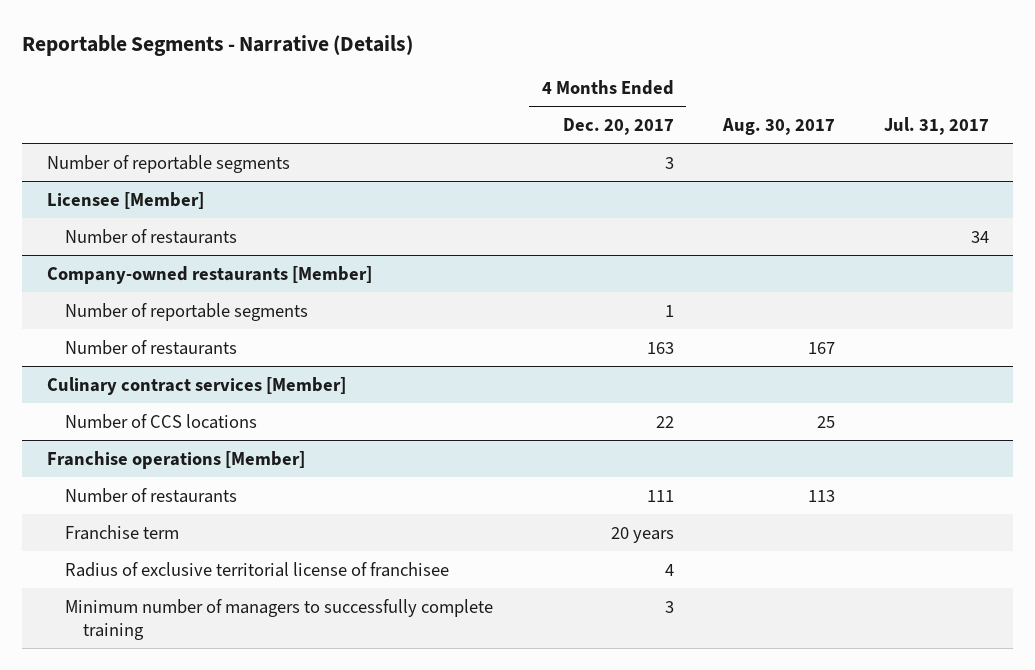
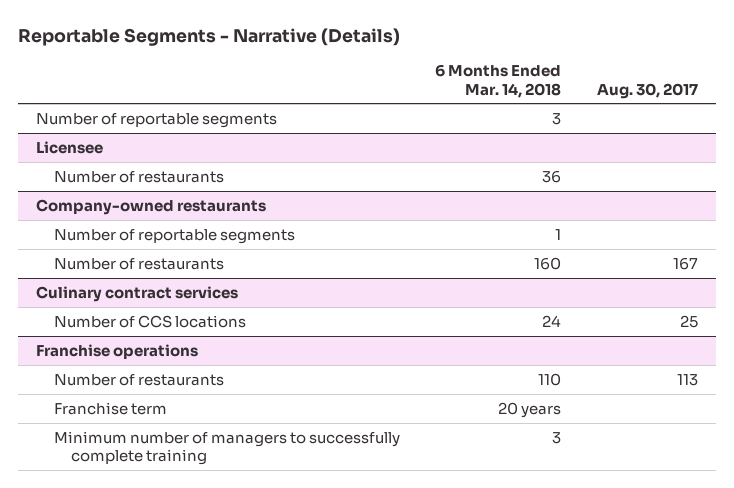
- | 4 Months Ended Dec. 20, 2017 | Aug. 30, 2017 | Jul. 31, 2017
+ | 6 Months Ended Mar. 14, 2018 | Aug. 30, 2017
- Licensee [Member]
+ Licensee
- Company-owned restaurants [Member]
+ Company-owned restaurants
- Culinary contract services [Member]
+ Culinary contract services
- Franchise operations [Member]
+ Franchise operations
- Radius of exclusive territorial license of franchisee | 4 | |

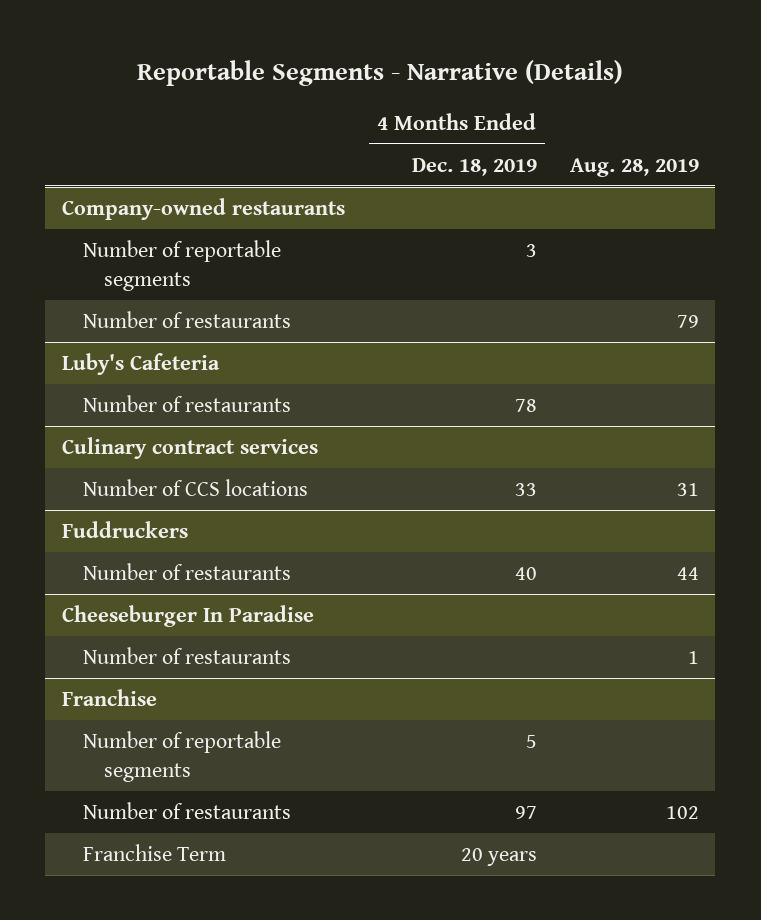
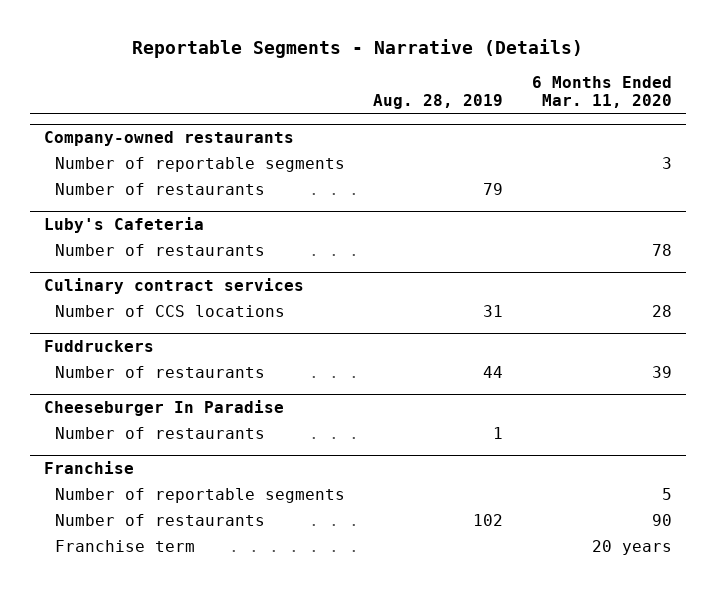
- | 4 Months Ended Dec. 18, 2019 | Aug. 28, 2019
+ | Aug. 28, 2019 | 6 Months Ended Mar. 11, 2020
@ Franchise
- Franchise Term | 20 years |
+ Franchise term | | 20 years

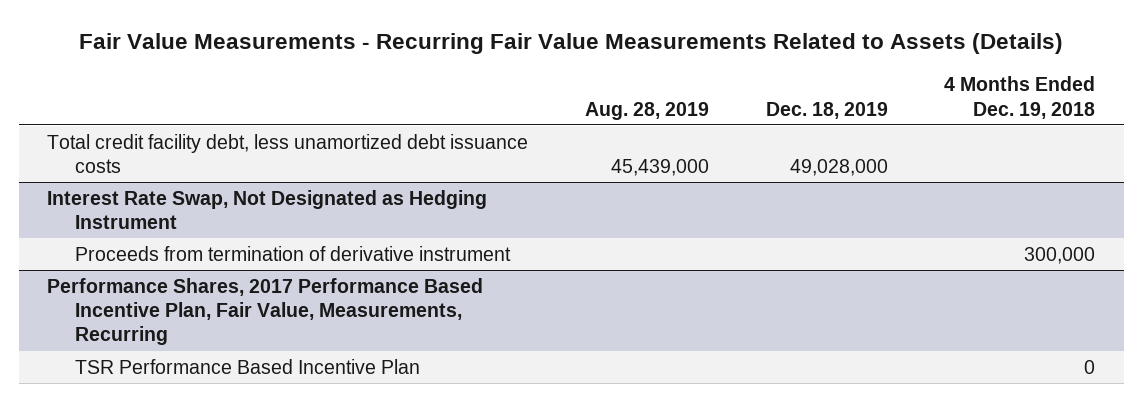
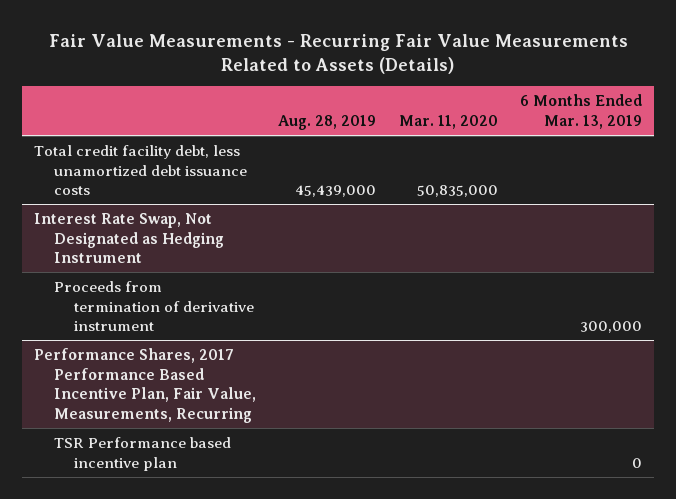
- | Aug. 28, 2019 | Dec. 18, 2019 | 4 Months Ended Dec. 19, 2018
+ | Aug. 28, 2019 | Mar. 11, 2020 | 6 Months Ended Mar. 13, 2019
@ Performance Shares, 2017 Performance Based Incentive Plan, Fair Value, Measurements, Recurring
- TSR Performance Based Incentive Plan | | | 0
+ TSR Performance based incentive plan | | | 0

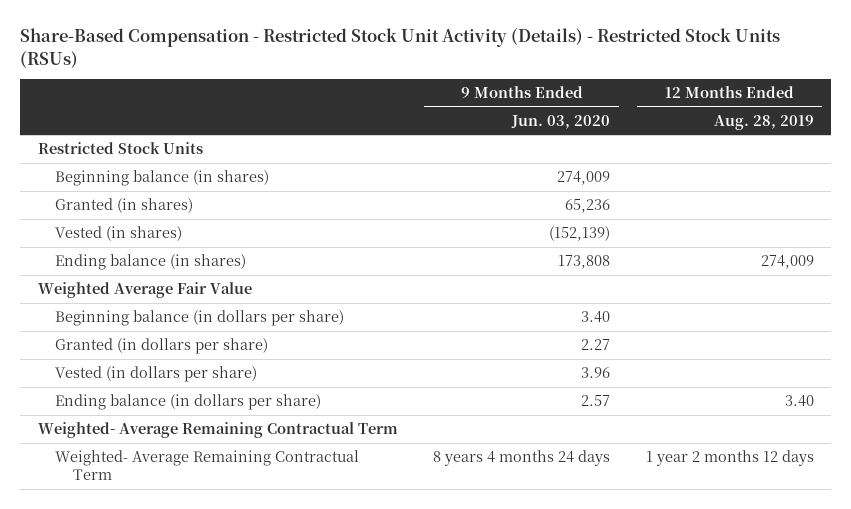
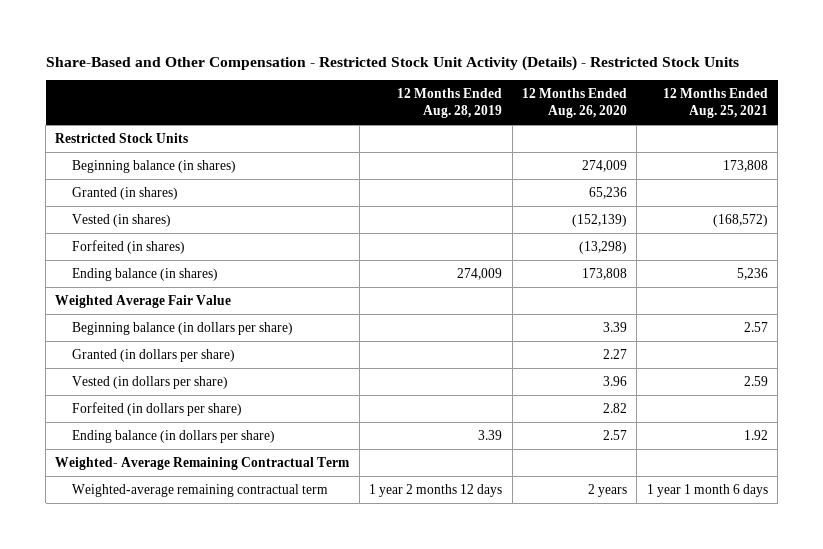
- Share-Based Compensation - Restricted Stock Unit Activity (Details) - Restricted Stock Units (RSUs)
+ Share-Based and Other Compensation - Restricted Stock Unit Activity (Details) - Restricted Stock Units
- | 9 Months Ended Jun. 03, 2020 | 12 Months Ended Aug. 28, 2019
+ | 12 Months Ended Aug. 28, 2019 | 12 Months Ended Aug. 26, 2020 | 12 Months Ended Aug. 25, 2021
+ Forfeited (in shares) | | (13,298) |
- Ending balance (in dollars per share) | 2.57 | 3.40
+ Forfeited (in dollars per share) | | 2.82 |
+ Ending balance (in dollars per share) | 3.39 | 2.57 | 1.92
- Weighted- Average Remaining Contractual Term | 8 years 4 months 24 days | 1 year 2 months 12 days
+ Weighted-average remaining contractual term | 1 year 2 months 12 days | 2 years | 1 year 1 month 6 days

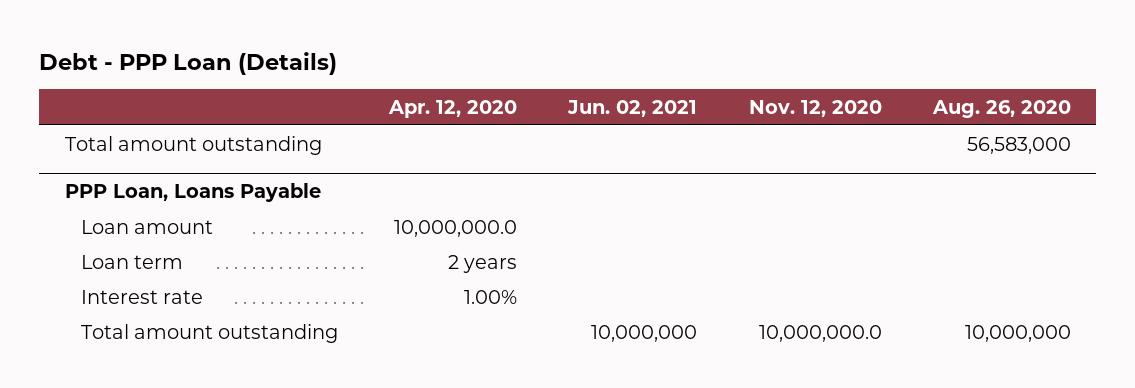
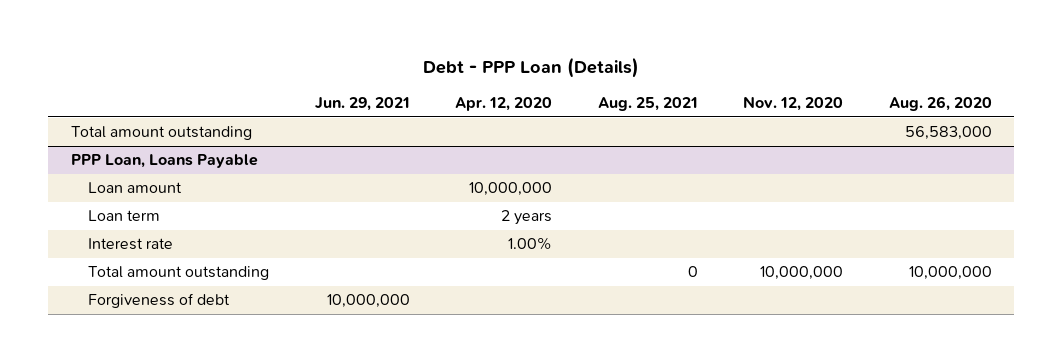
- | Apr. 12, 2020 | Jun. 02, 2021 | Nov. 12, 2020 | Aug. 26, 2020
+ | Jun. 29, 2021 | Apr. 12, 2020 | Aug. 25, 2021 | Nov. 12, 2020 | Aug. 26, 2020
@ PPP Loan, Loans Payable
- Loan amount | 10,000,000.0 | | |
+ Loan amount | | 10,000,000 | | |
- Total amount outstanding | | 10,000,000 | 10,000,000.0 | 10,000,000
+ Total amount outstanding | | | 0 | 10,000,000 | 10,000,000
+ Forgiveness of debt | 10,000,000 | | | |

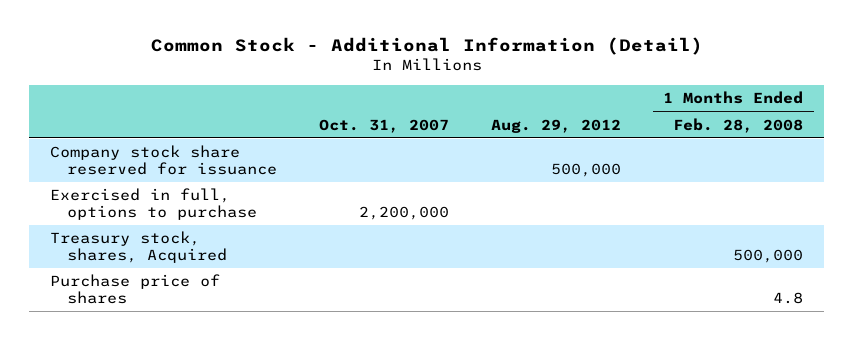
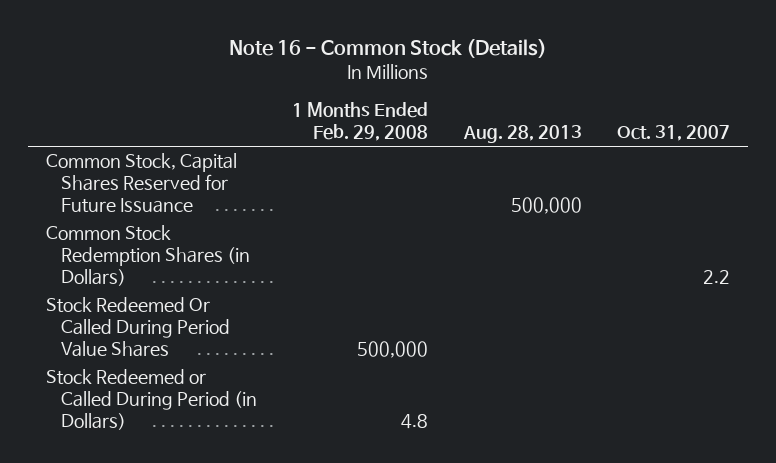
- Common Stock - Additional Information (Detail)
+ Note 16 - Common Stock (Details)
- | Oct. 31, 2007 | Aug. 29, 2012 | 1 Months Ended Feb. 28, 2008
+ | 1 Months Ended Feb. 29, 2008 | Aug. 28, 2013 | Oct. 31, 2007
- Company stock share reserved for issuance | | 500,000 |
- Exercised in full, options to purchase | 2,200,000 | |
- Treasury stock, shares, Acquired | | | 500,000
- Purchase price of shares | | | 4.8
+ Common Stock, Capital Shares Reserved for Future Issuance | | 500,000 |
+ Common Stock Redemption Shares (in Dollars) | | | 2.2
+ Stock Redeemed Or Called During Period Value Shares | 500,000 | |
+ Stock Redeemed or Called During Period (in Dollars) | 4.8 | |

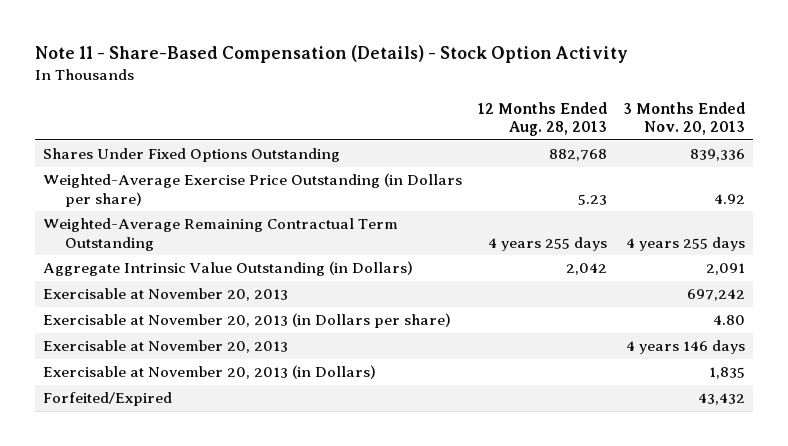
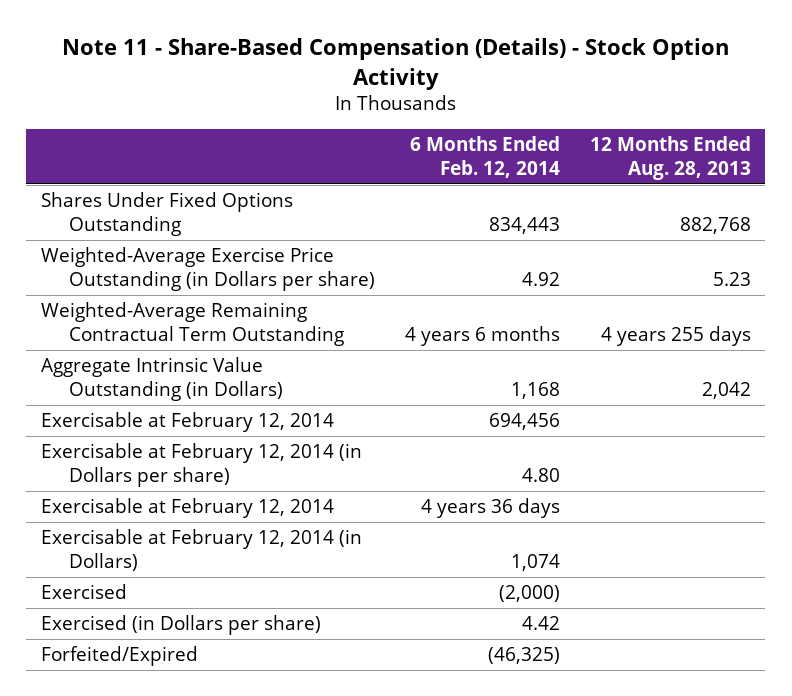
- | 12 Months Ended Aug. 28, 2013 | 3 Months Ended Nov. 20, 2013
+ | 6 Months Ended Feb. 12, 2014 | 12 Months Ended Aug. 28, 2013
- Exercisable at November 20, 2013 | | 697,242
- Exercisable at November 20, 2013 (in Dollars per share) | | 4.80
- Exercisable at November 20, 2013 | | 4 years 146 days
- Exercisable at November 20, 2013 (in Dollars) | | 1,835
+ Exercisable at February 12, 2014 | 694,456 |
+ Exercisable at February 12, 2014 (in Dollars per share) | 4.80 |
+ Exercisable at February 12, 2014 | 4 years 36 days |
+ Exercisable at February 12, 2014 (in Dollars) | 1,074 |
+ Exercised | (2,000) |
+ Exercised (in Dollars per share) | 4.42 |

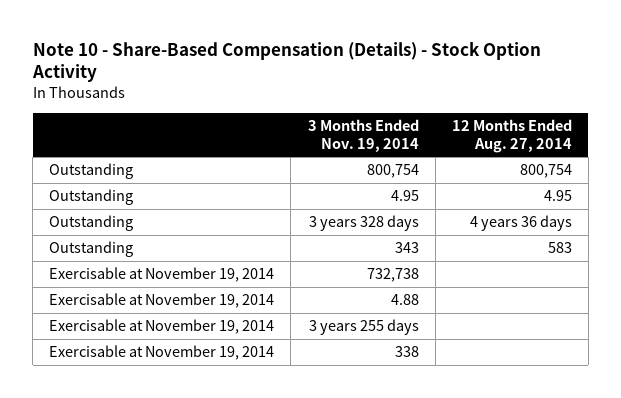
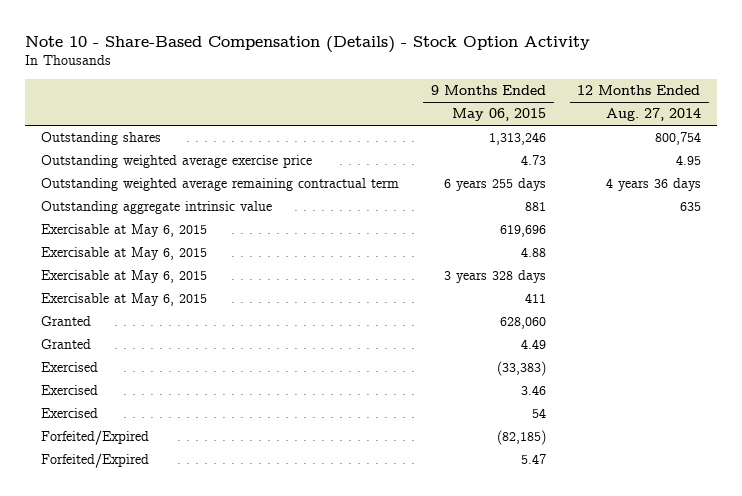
- | 3 Months Ended Nov. 19, 2014 | 12 Months Ended Aug. 27, 2014
+ | 9 Months Ended May 06, 2015 | 12 Months Ended Aug. 27, 2014
- Outstanding | 800,754 | 800,754
- Outstanding | 4.95 | 4.95
- Outstanding | 3 years 328 days | 4 years 36 days
- Outstanding | 343 | 583
- Exercisable at November 19, 2014 | 732,738 |
- Exercisable at November 19, 2014 | 4.88 |
- Exercisable at November 19, 2014 | 3 years 255 days |
- Exercisable at November 19, 2014 | 338 |
+ Outstanding shares | 1,313,246 | 800,754
+ Outstanding weighted average exercise price | 4.73 | 4.95
+ Outstanding weighted average remaining contractual term | 6 years 255 days | 4 years 36 days
+ Outstanding aggregate intrinsic value | 881 | 635
+ Exercisable at May 6, 2015 | 619,696 |
+ Exercisable at May 6, 2015 | 4.88 |
+ Exercisable at May 6, 2015 | 3 years 328 days |
+ Exercisable at May 6, 2015 | 411 |
+ Granted | 628,060 |
+ Granted | 4.49 |
+ Exercised | (33,383) |
+ Exercised | 3.46 |
+ Exercised | 54 |
+ Forfeited/Expired | (82,185) |
+ Forfeited/Expired | 5.47 |

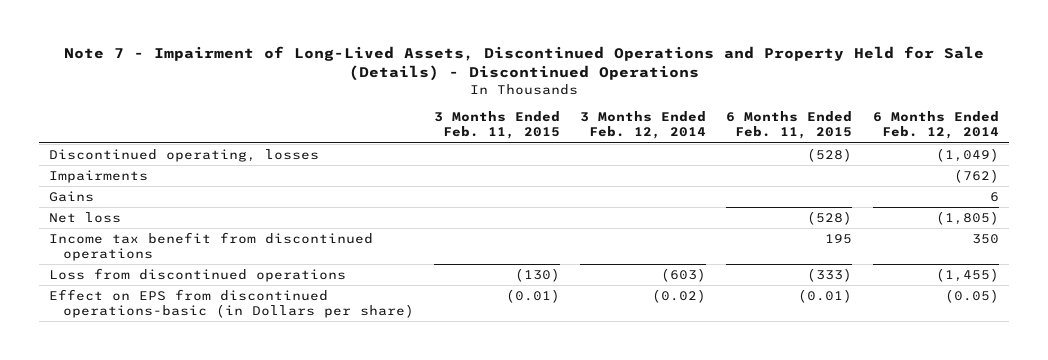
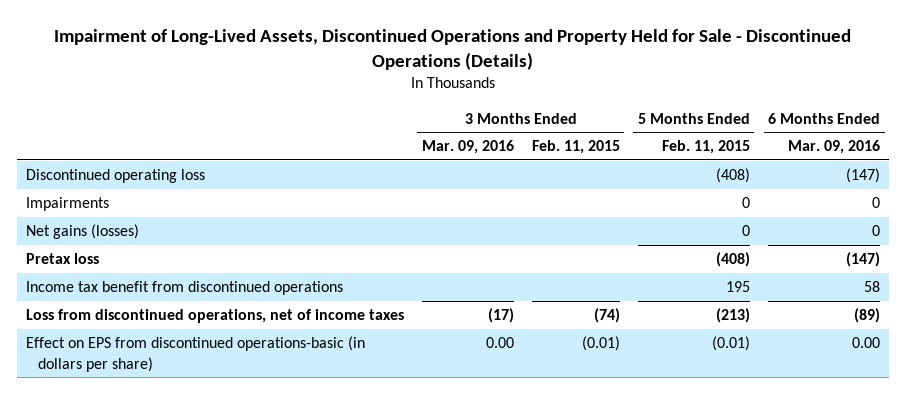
- Note 7 - Impairment of Long-Lived Assets, Discontinued Operations and Property Held for Sale (Details) - Discontinued Operations
+ Impairment of Long-Lived Assets, Discontinued Operations and Property Held for Sale - Discontinued Operations (Details)
- | 3 Months Ended Feb. 11, 2015 | 3 Months Ended Feb. 12, 2014 | 6 Months Ended Feb. 11, 2015 | 6 Months Ended Feb. 12, 2014
+ | 3 Months Ended Mar. 09, 2016 | 3 Months Ended Feb. 11, 2015 | 5 Months Ended Feb. 11, 2015 | 6 Months Ended Mar. 09, 2016
- Discontinued operating, losses | | | (528) | (1,049)
+ Discontinued operating loss | | | (408) | (147)
- Gains | | | | 6
- Net loss | | | (528) | (1,805)
+ Net gains (losses) | | | 0 | 0
+ Pretax loss | | | (408) | (147)
- Loss from discontinued operations | (130) | (603) | (333) | (1,455)
- Effect on EPS from discontinued operations-basic (in Dollars per share) | (0.01) | (0.02) | (0.01) | (0.05)
+ Loss from discontinued operations, net of income taxes | (17) | (74) | (213) | (89)
+ Effect on EPS from discontinued operations-basic (in dollars per share) | 0.00 | (0.01) | (0.01) | 0.00

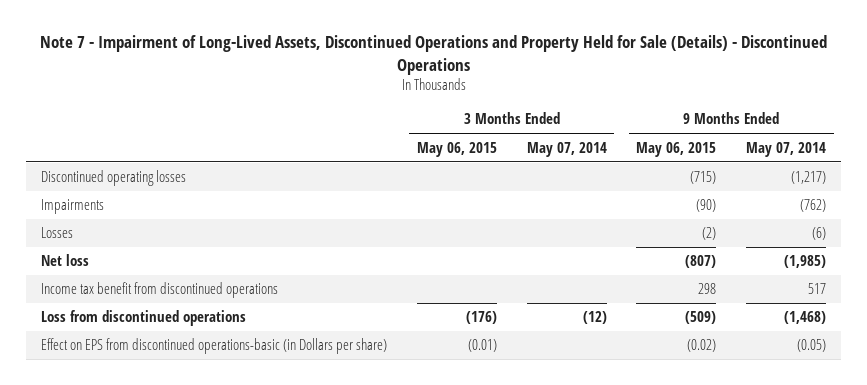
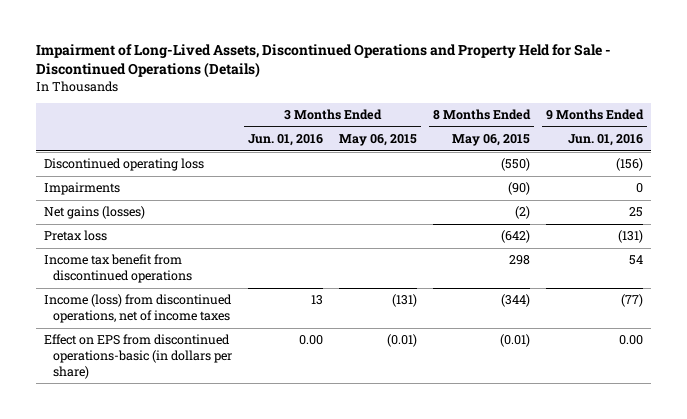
- Note 7 - Impairment of Long-Lived Assets, Discontinued Operations and Property Held for Sale (Details) - Discontinued Operations
+ Impairment of Long-Lived Assets, Discontinued Operations and Property Held for Sale - Discontinued Operations (Details)
- | 3 Months Ended May 06, 2015 | 3 Months Ended May 07, 2014 | 9 Months Ended May 06, 2015 | 9 Months Ended May 07, 2014
+ | 3 Months Ended Jun. 01, 2016 | 3 Months Ended May 06, 2015 | 8 Months Ended May 06, 2015 | 9 Months Ended Jun. 01, 2016
- Discontinued operating losses | | | (715) | (1,217)
+ Discontinued operating loss | | | (550) | (156)
- Losses | | | (2) | (6)
- Net loss | | | (807) | (1,985)
+ Net gains (losses) | | | (2) | 25
+ Pretax loss | | | (642) | (131)
- Loss from discontinued operations | (176) | (12) | (509) | (1,468)
- Effect on EPS from discontinued operations-basic (in Dollars per share) | (0.01) | | (0.02) | (0.05)
+ Income (loss) from discontinued operations, net of income taxes | 13 | (131) | (344) | (77)
+ Effect on EPS from discontinued operations-basic (in dollars per share) | 0.00 | (0.01) | (0.01) | 0.00

